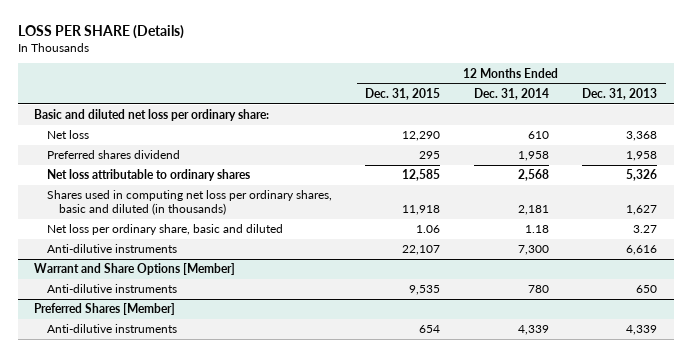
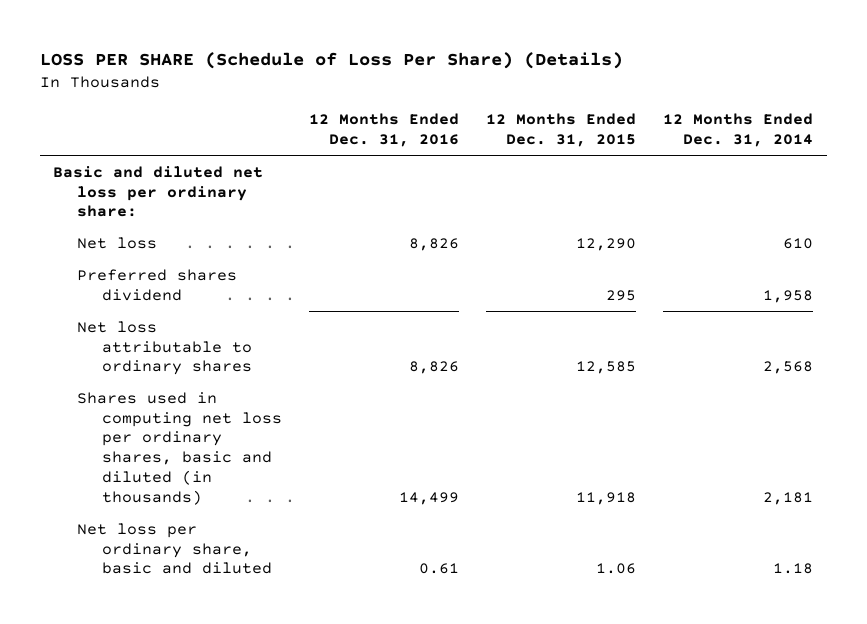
- LOSS PER SHARE (Details)
+ LOSS PER SHARE (Schedule of Loss Per Share) (Details)
- | 12 Months Ended Dec. 31, 2015 | 12 Months Ended Dec. 31, 2014 | 12 Months Ended Dec. 31, 2013
+ | 12 Months Ended Dec. 31, 2016 | 12 Months Ended Dec. 31, 2015 | 12 Months Ended Dec. 31, 2014
- Anti-dilutive instruments | 22,107 | 7,300 | 6,616
- Warrant and Share Options [Member]
- Anti-dilutive instruments | 9,535 | 780 | 650
- Preferred Shares [Member]
- Anti-dilutive instruments | 654 | 4,339 | 4,339

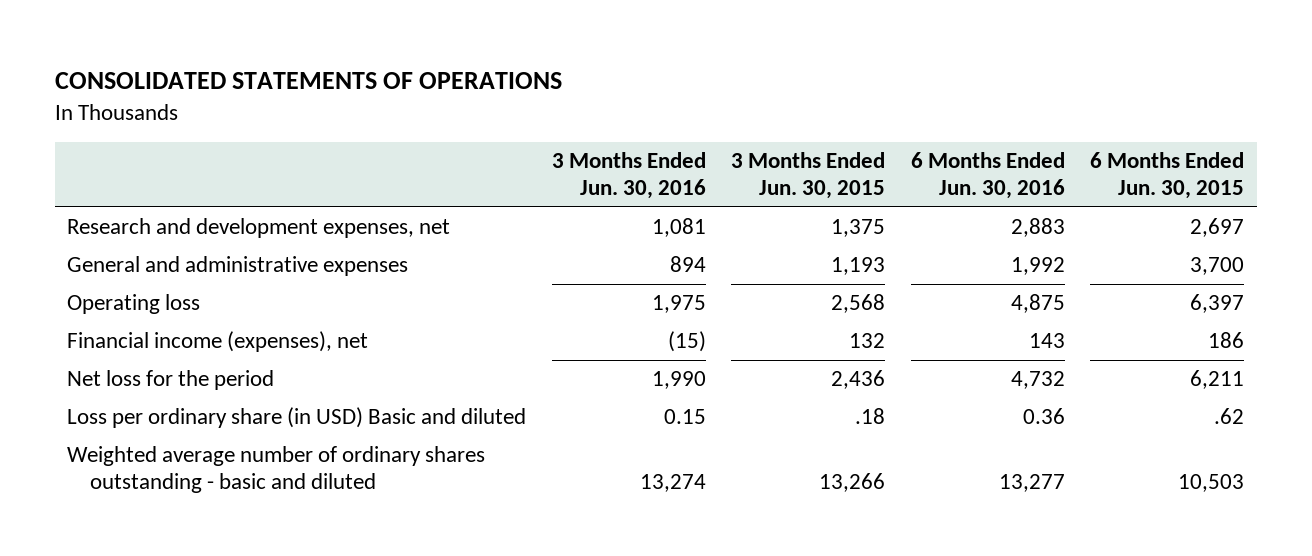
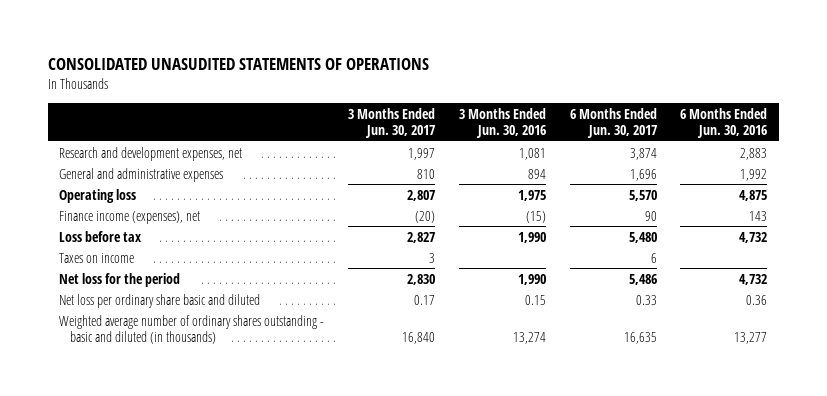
- CONSOLIDATED STATEMENTS OF OPERATIONS
+ CONSOLIDATED UNASUDITED STATEMENTS OF OPERATIONS
- | 3 Months Ended Jun. 30, 2016 | 3 Months Ended Jun. 30, 2015 | 6 Months Ended Jun. 30, 2016 | 6 Months Ended Jun. 30, 2015
+ | 3 Months Ended Jun. 30, 2017 | 3 Months Ended Jun. 30, 2016 | 6 Months Ended Jun. 30, 2017 | 6 Months Ended Jun. 30, 2016
- Financial income (expenses), net | (15) | 132 | 143 | 186
+ Finance income (expenses), net | (20) | (15) | 90 | 143
+ Loss before tax | 2,827 | 1,990 | 5,480 | 4,732
+ Taxes on income | 3 | | 6 |
- Loss per ordinary share (in USD) Basic and diluted | 0.15 | .18 | 0.36 | .62
- Weighted average number of ordinary shares outstanding - basic and diluted | 13,274 | 13,266 | 13,277 | 10,503
+ Net loss per ordinary share basic and diluted | 0.17 | 0.15 | 0.33 | 0.36
+ Weighted average number of ordinary shares outstanding - basic and diluted (in thousands) | 16,840 | 13,274 | 16,635 | 13,277

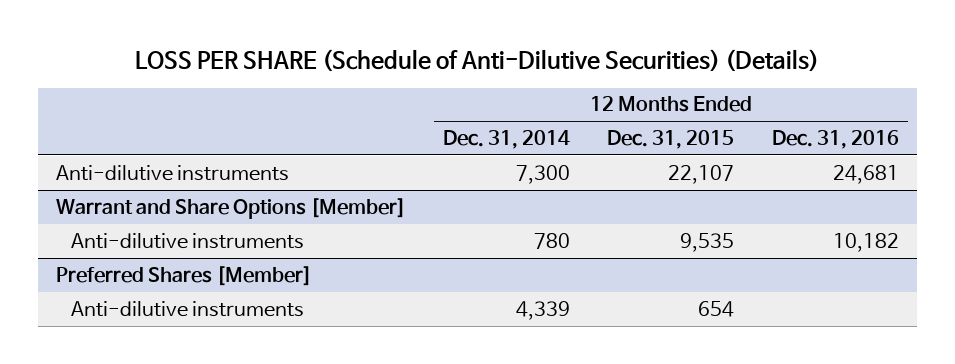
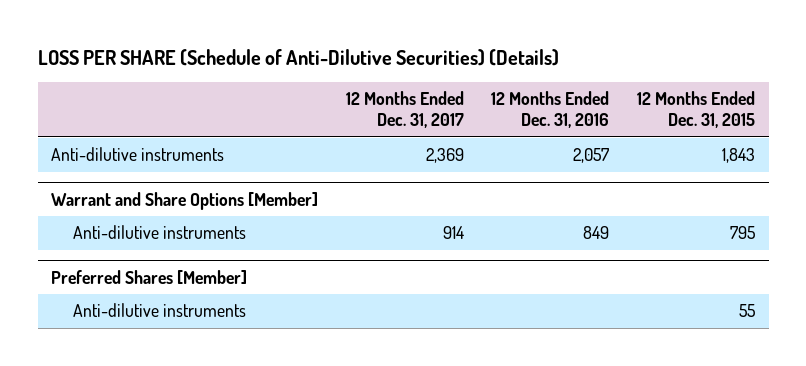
- | 12 Months Ended Dec. 31, 2014 | 12 Months Ended Dec. 31, 2015 | 12 Months Ended Dec. 31, 2016
+ | 12 Months Ended Dec. 31, 2017 | 12 Months Ended Dec. 31, 2016 | 12 Months Ended Dec. 31, 2015
- Anti-dilutive instruments | 7,300 | 22,107 | 24,681
+ Anti-dilutive instruments | 2,369 | 2,057 | 1,843
@ Warrant and Share Options [Member]
- Anti-dilutive instruments | 780 | 9,535 | 10,182
+ Anti-dilutive instruments | 914 | 849 | 795
@ Preferred Shares [Member]
- Anti-dilutive instruments | 4,339 | 654 |
+ Anti-dilutive instruments | | | 55

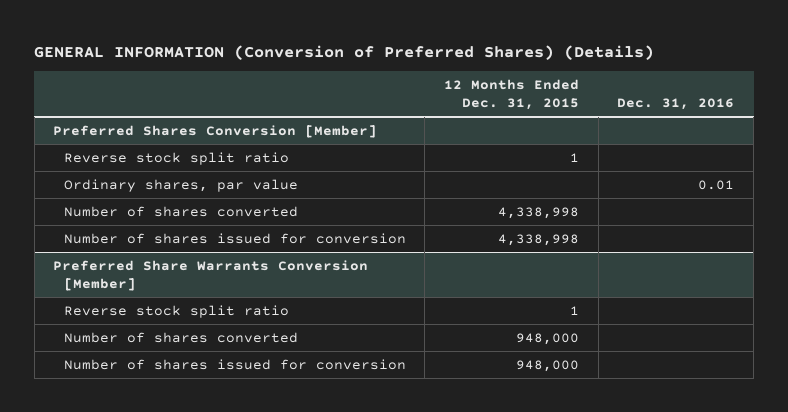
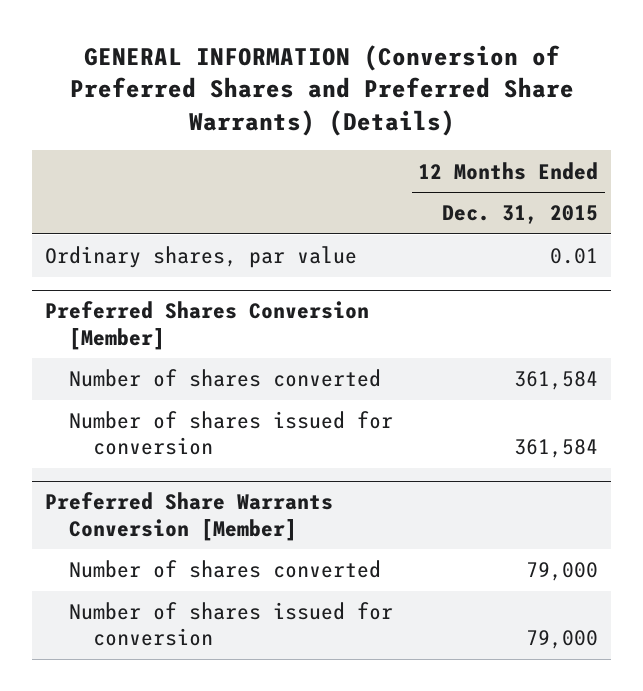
- GENERAL INFORMATION (Conversion of Preferred Shares) (Details)
+ GENERAL INFORMATION (Conversion of Preferred Shares and Preferred Share Warrants) (Details)
- | 12 Months Ended Dec. 31, 2015 | Dec. 31, 2016
+ | 12 Months Ended Dec. 31, 2015
+ Ordinary shares, par value | 0.01
@ Preferred Shares Conversion [Member]
- Reverse stock split ratio | 1 |
- Ordinary shares, par value | | 0.01
- Number of shares converted | 4,338,998 |
- Number of shares issued for conversion | 4,338,998 |
+ Number of shares converted | 361,584
+ Number of shares issued for conversion | 361,584
@ Preferred Share Warrants Conversion [Member]
- Reverse stock split ratio | 1 |
- Number of shares converted | 948,000 |
- Number of shares issued for conversion | 948,000 |
+ Number of shares converted | 79,000
+ Number of shares issued for conversion | 79,000

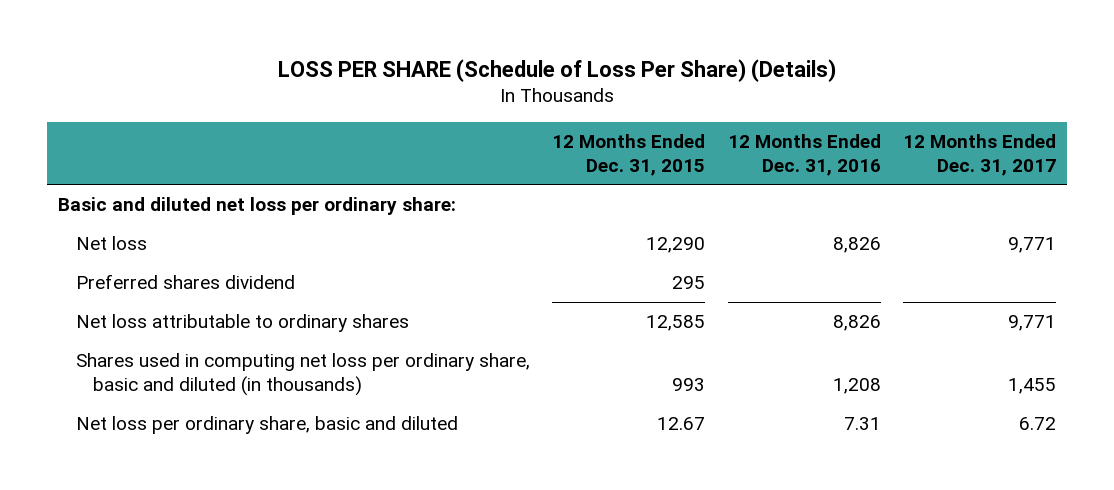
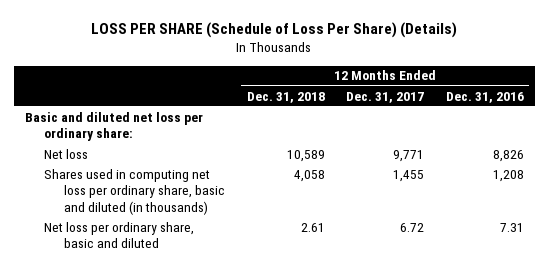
- | 12 Months Ended Dec. 31, 2015 | 12 Months Ended Dec. 31, 2016 | 12 Months Ended Dec. 31, 2017
+ | 12 Months Ended Dec. 31, 2018 | 12 Months Ended Dec. 31, 2017 | 12 Months Ended Dec. 31, 2016
- Preferred shares dividend | 295 | |
- Net loss attributable to ordinary shares | 12,585 | 8,826 | 9,771

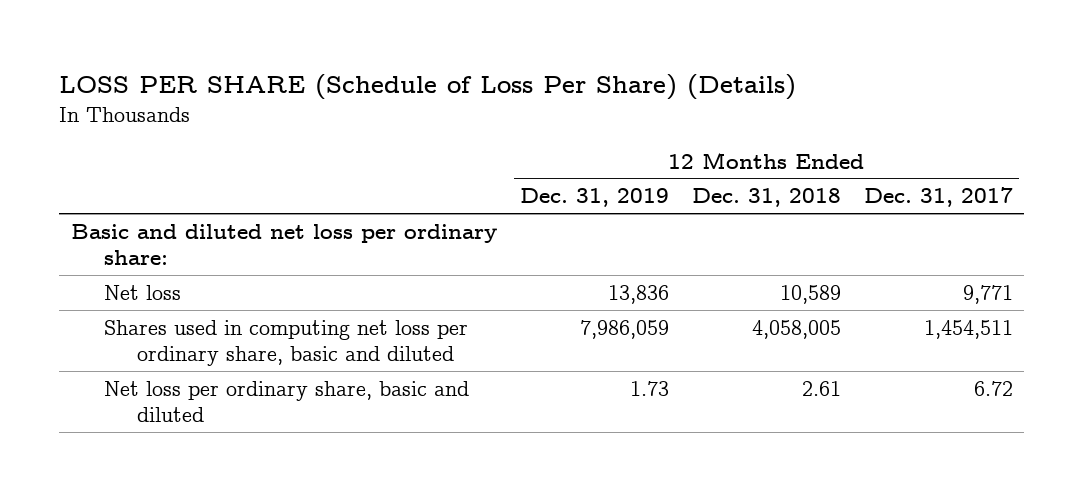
- | 12 Months Ended Dec. 31, 2018 | 12 Months Ended Dec. 31, 2017 | 12 Months Ended Dec. 31, 2016
+ | 12 Months Ended Dec. 31, 2019 | 12 Months Ended Dec. 31, 2018 | 12 Months Ended Dec. 31, 2017
- Shares used in computing net loss per ordinary share, basic and diluted (in thousands) | 4,058 | 1,455 | 1,208
+ Shares used in computing net loss per ordinary share, basic and diluted | 7,986,059 | 4,058,005 | 1,454,511

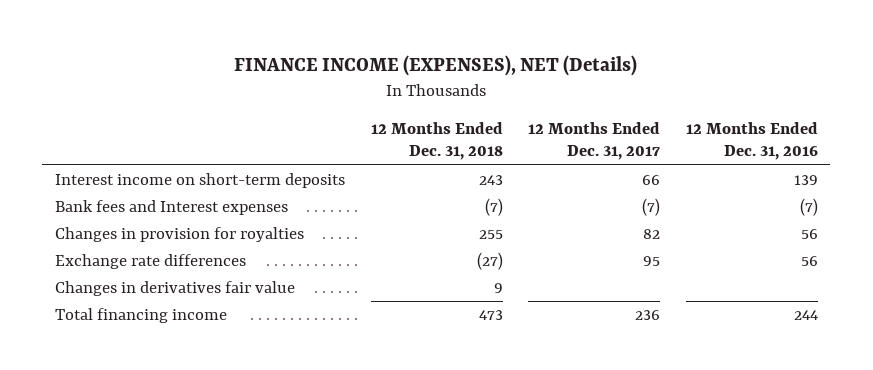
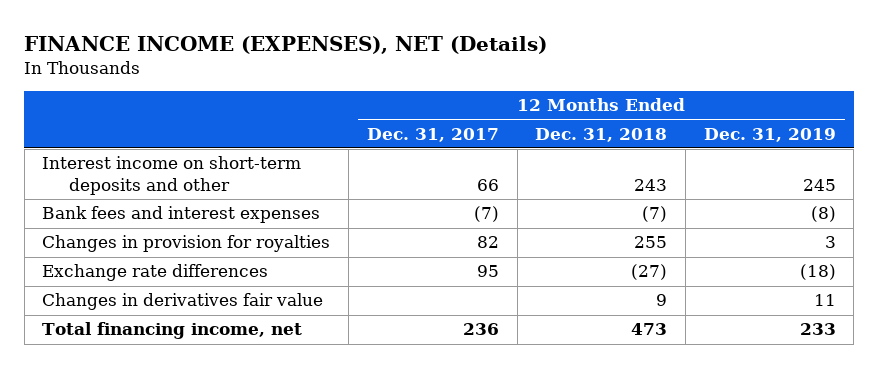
- | 12 Months Ended Dec. 31, 2018 | 12 Months Ended Dec. 31, 2017 | 12 Months Ended Dec. 31, 2016
+ | 12 Months Ended Dec. 31, 2017 | 12 Months Ended Dec. 31, 2018 | 12 Months Ended Dec. 31, 2019
- Interest income on short-term deposits | 243 | 66 | 139
- Bank fees and Interest expenses | (7) | (7) | (7)
+ Interest income on short-term deposits and other | 66 | 243 | 245
+ Bank fees and interest expenses | (7) | (7) | (8)
- Total financing income | 473 | 236 | 244
+ Total financing income, net | 236 | 473 | 233

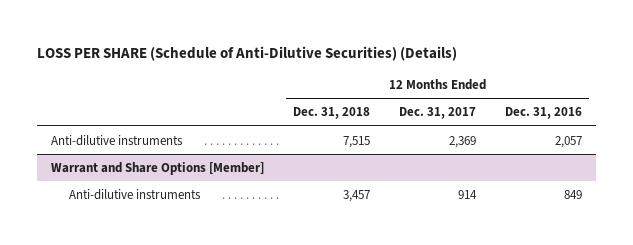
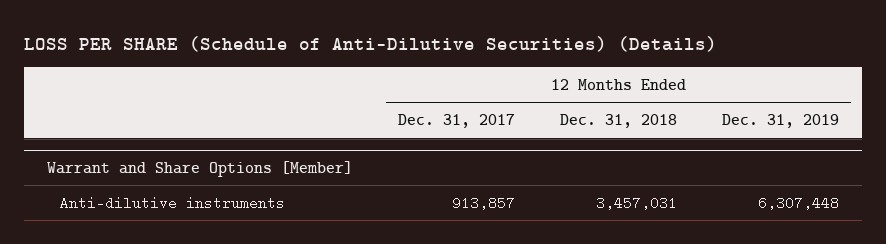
- | 12 Months Ended Dec. 31, 2018 | 12 Months Ended Dec. 31, 2017 | 12 Months Ended Dec. 31, 2016
+ | 12 Months Ended Dec. 31, 2017 | 12 Months Ended Dec. 31, 2018 | 12 Months Ended Dec. 31, 2019
- Anti-dilutive instruments | 7,515 | 2,369 | 2,057
@ Warrant and Share Options [Member]
- Anti-dilutive instruments | 3,457 | 914 | 849
+ Anti-dilutive instruments | 913,857 | 3,457,031 | 6,307,448

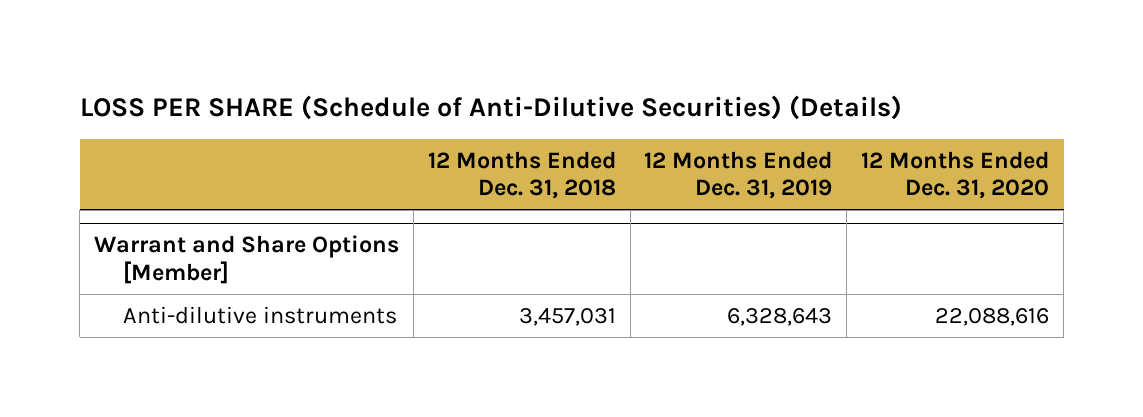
- | 12 Months Ended Dec. 31, 2017 | 12 Months Ended Dec. 31, 2018 | 12 Months Ended Dec. 31, 2019
+ | 12 Months Ended Dec. 31, 2018 | 12 Months Ended Dec. 31, 2019 | 12 Months Ended Dec. 31, 2020
@ Warrant and Share Options [Member]
- Anti-dilutive instruments | 913,857 | 3,457,031 | 6,307,448
+ Anti-dilutive instruments | 3,457,031 | 6,328,643 | 22,088,616

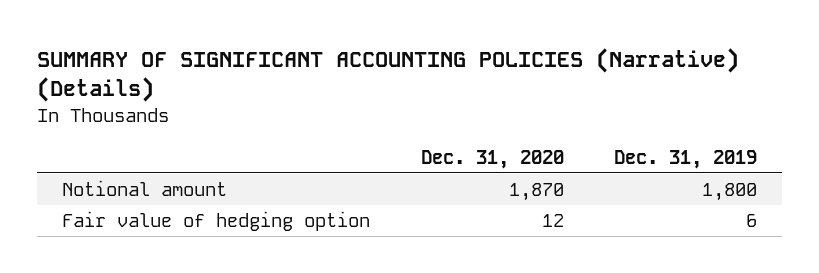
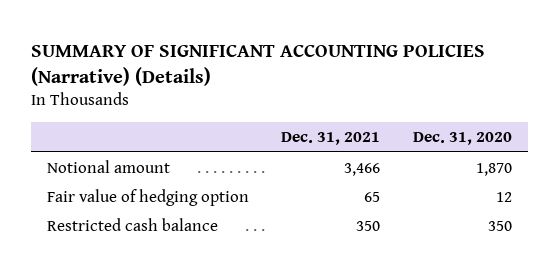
- | Dec. 31, 2020 | Dec. 31, 2019
+ | Dec. 31, 2021 | Dec. 31, 2020
+ Restricted cash balance | 350 | 350

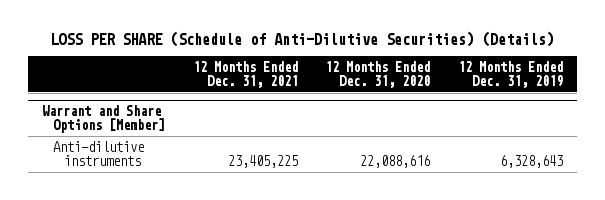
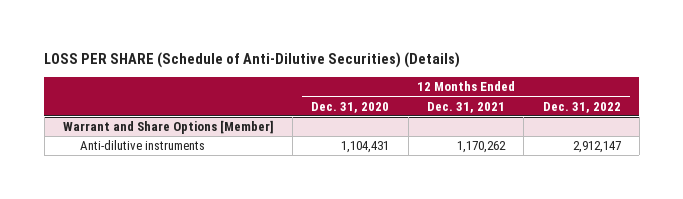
- | 12 Months Ended Dec. 31, 2021 | 12 Months Ended Dec. 31, 2020 | 12 Months Ended Dec. 31, 2019
+ | 12 Months Ended Dec. 31, 2020 | 12 Months Ended Dec. 31, 2021 | 12 Months Ended Dec. 31, 2022
@ Warrant and Share Options [Member]
- Anti-dilutive instruments | 23,405,225 | 22,088,616 | 6,328,643
+ Anti-dilutive instruments | 1,104,431 | 1,170,262 | 2,912,147

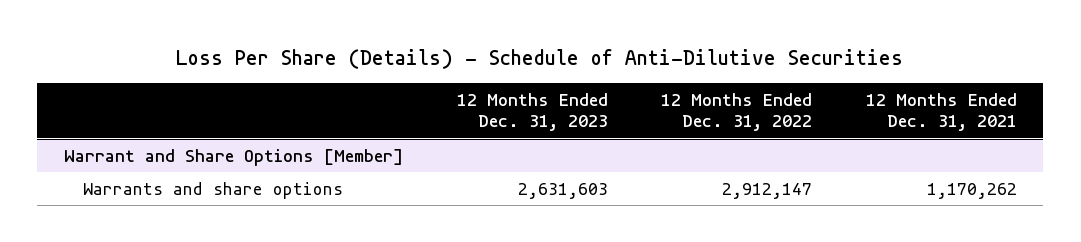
- LOSS PER SHARE (Schedule of Anti-Dilutive Securities) (Details)
+ Loss Per Share (Details) - Schedule of Anti-Dilutive Securities
- | 12 Months Ended Dec. 31, 2020 | 12 Months Ended Dec. 31, 2021 | 12 Months Ended Dec. 31, 2022
+ | 12 Months Ended Dec. 31, 2023 | 12 Months Ended Dec. 31, 2022 | 12 Months Ended Dec. 31, 2021
@ Warrant and Share Options [Member]
- Anti-dilutive instruments | 1,104,431 | 1,170,262 | 2,912,147
+ Warrants and share options | 2,631,603 | 2,912,147 | 1,170,262

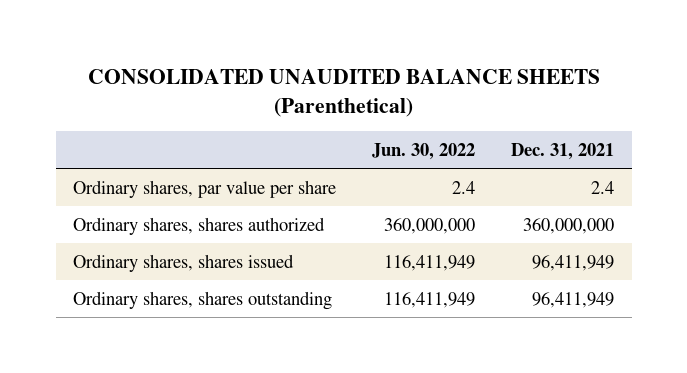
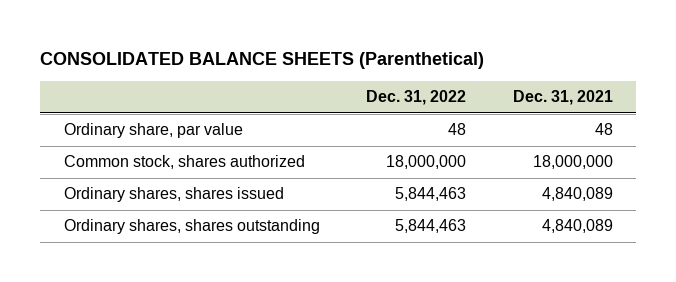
- CONSOLIDATED UNAUDITED BALANCE SHEETS (Parenthetical)
+ CONSOLIDATED BALANCE SHEETS (Parenthetical)
- | Jun. 30, 2022 | Dec. 31, 2021
+ | Dec. 31, 2022 | Dec. 31, 2021
- Ordinary shares, par value per share | 2.4 | 2.4
- Ordinary shares, shares authorized | 360,000,000 | 360,000,000
- Ordinary shares, shares issued | 116,411,949 | 96,411,949
- Ordinary shares, shares outstanding | 116,411,949 | 96,411,949
+ Ordinary share, par value | 48 | 48
+ Common stock, shares authorized | 18,000,000 | 18,000,000
+ Ordinary shares, shares issued | 5,844,463 | 4,840,089
+ Ordinary shares, shares outstanding | 5,844,463 | 4,840,089

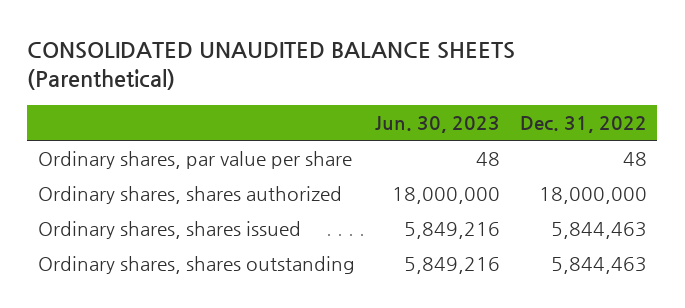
- CONSOLIDATED BALANCE SHEETS (Parenthetical)
+ CONSOLIDATED UNAUDITED BALANCE SHEETS (Parenthetical)
- | Dec. 31, 2022 | Dec. 31, 2021
+ | Jun. 30, 2023 | Dec. 31, 2022
- Ordinary share, par value | 48 | 48
- Common stock, shares authorized | 18,000,000 | 18,000,000
+ Ordinary shares, par value per share | 48 | 48
+ Ordinary shares, shares authorized | 18,000,000 | 18,000,000

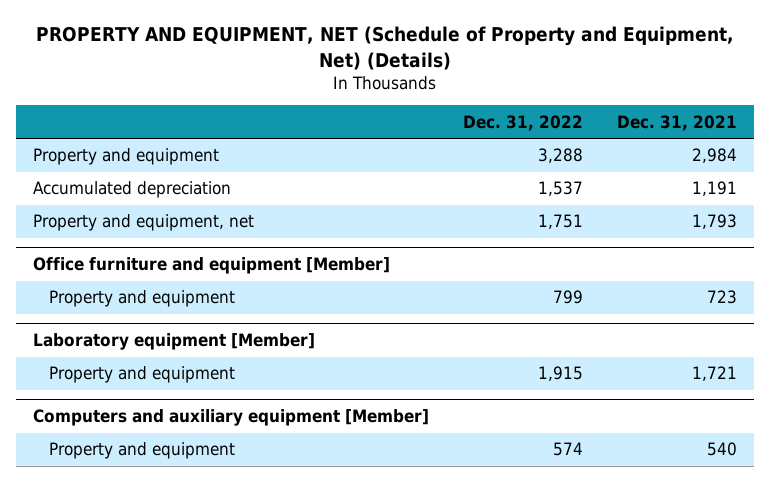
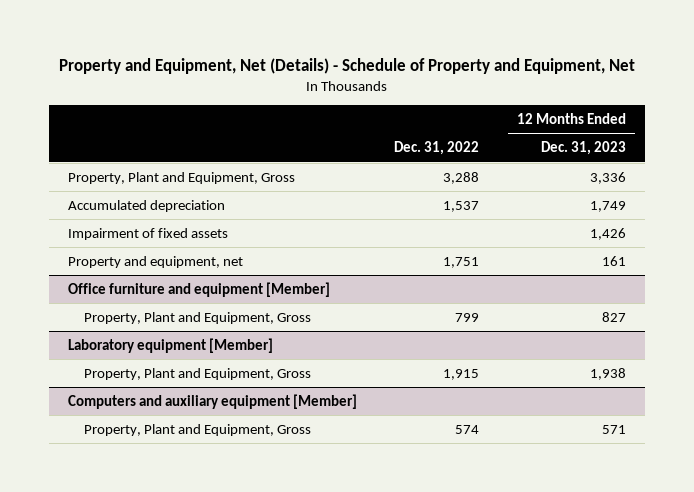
- PROPERTY AND EQUIPMENT, NET (Schedule of Property and Equipment, Net) (Details)
+ Property and Equipment, Net (Details) - Schedule of Property and Equipment, Net
- | Dec. 31, 2022 | Dec. 31, 2021
+ | Dec. 31, 2022 | 12 Months Ended Dec. 31, 2023
- Property and equipment | 3,288 | 2,984
+ Property, Plant and Equipment, Gross | 3,288 | 3,336
+ Impairment of fixed assets | | 1,426
@ Office furniture and equipment [Member]
- Property and equipment | 799 | 723
+ Property, Plant and Equipment, Gross | 799 | 827
@ Laboratory equipment [Member]
- Property and equipment | 1,915 | 1,721
+ Property, Plant and Equipment, Gross | 1,915 | 1,938
@ Computers and auxiliary equipment [Member]
- Property and equipment | 574 | 540
+ Property, Plant and Equipment, Gross | 574 | 571

